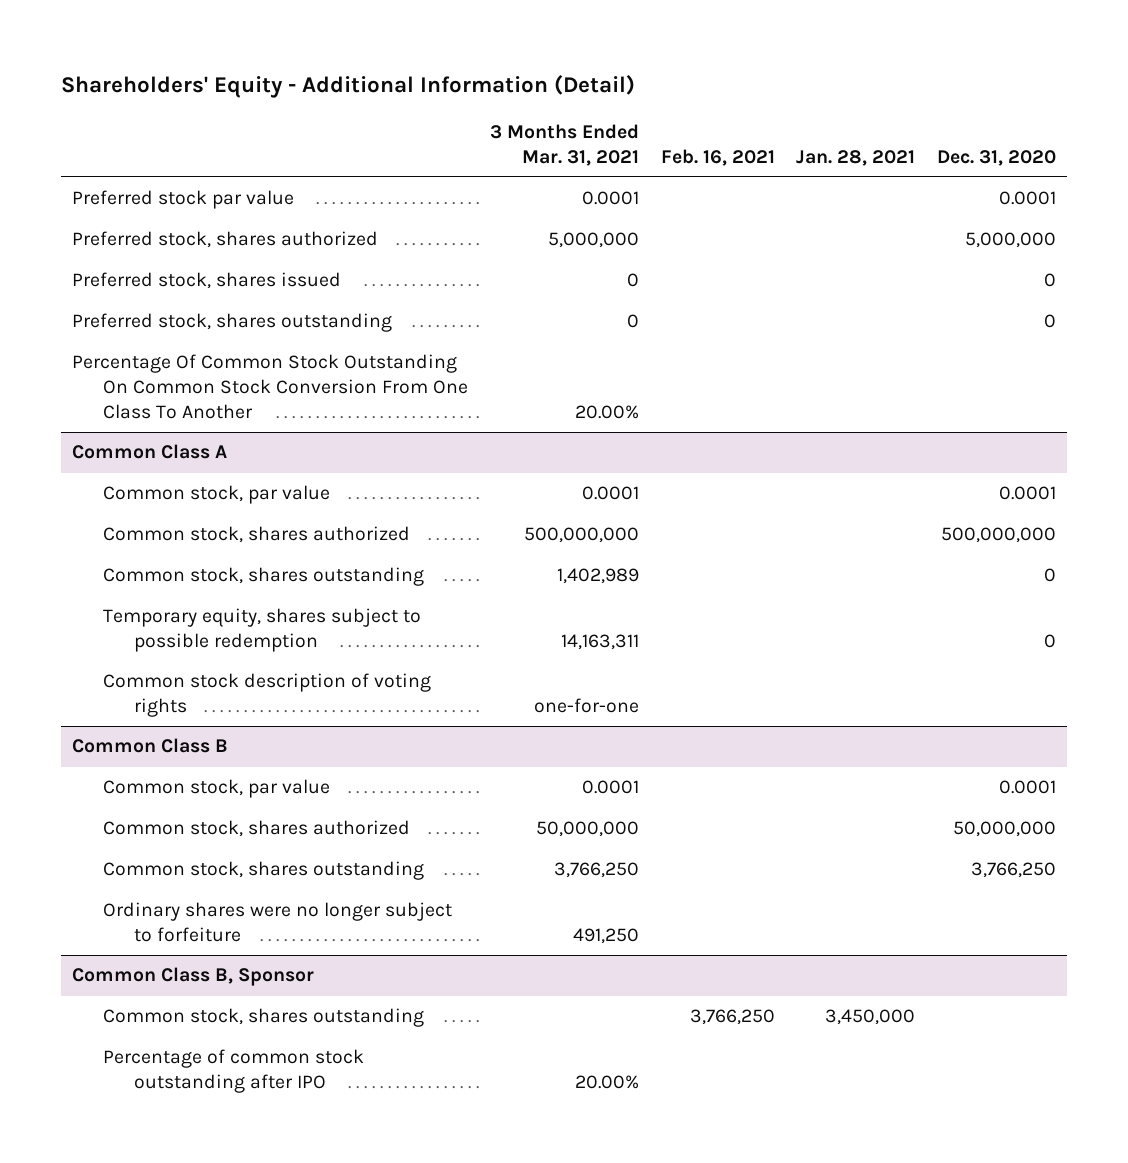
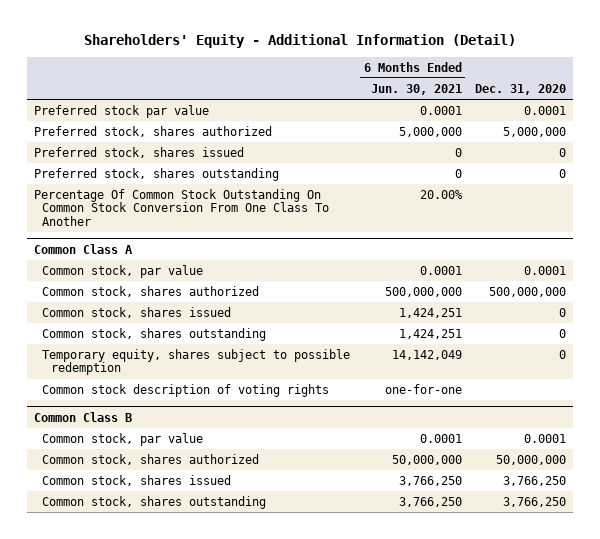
- | 3 Months Ended Mar. 31, 2021 | Feb. 16, 2021 | Jan. 28, 2021 | Dec. 31, 2020
+ | 6 Months Ended Jun. 30, 2021 | Dec. 31, 2020
@ Common Class A
+ Common stock, shares issued | 1,424,251 | 0
@ Common Class B
+ Common stock, shares issued | 3,766,250 | 3,766,250
- Ordinary shares were no longer subject to forfeiture | 491,250 | | |
- Common Class B, Sponsor
- Common stock, shares outstanding | | 3,766,250 | 3,450,000 |
- Percentage of common stock outstanding after IPO | 20.00% | | |

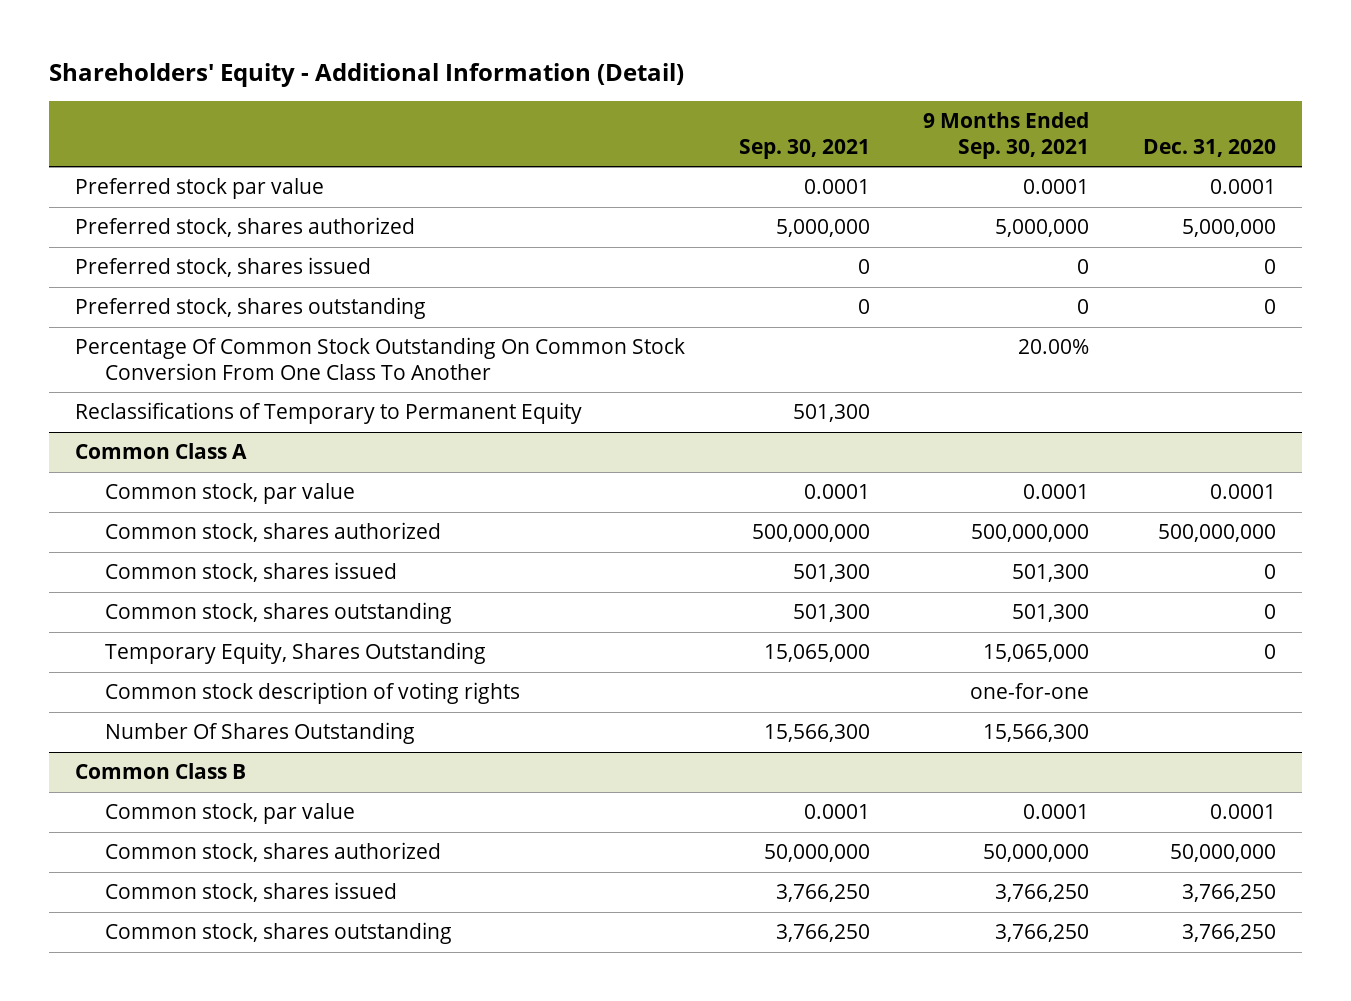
- | 6 Months Ended Jun. 30, 2021 | Dec. 31, 2020
+ | Sep. 30, 2021 | 9 Months Ended Sep. 30, 2021 | Dec. 31, 2020
+ Reclassifications of Temporary to Permanent Equity | 501,300 | |
@ Common Class A
- Temporary equity, shares subject to possible redemption | 14,142,049 | 0
+ Temporary Equity, Shares Outstanding | 15,065,000 | 15,065,000 | 0
+ Number Of Shares Outstanding | 15,566,300 | 15,566,300 |

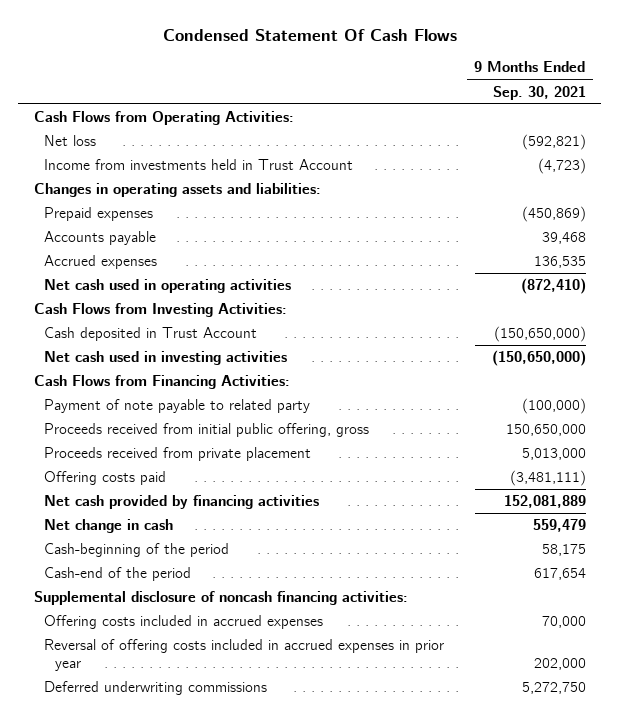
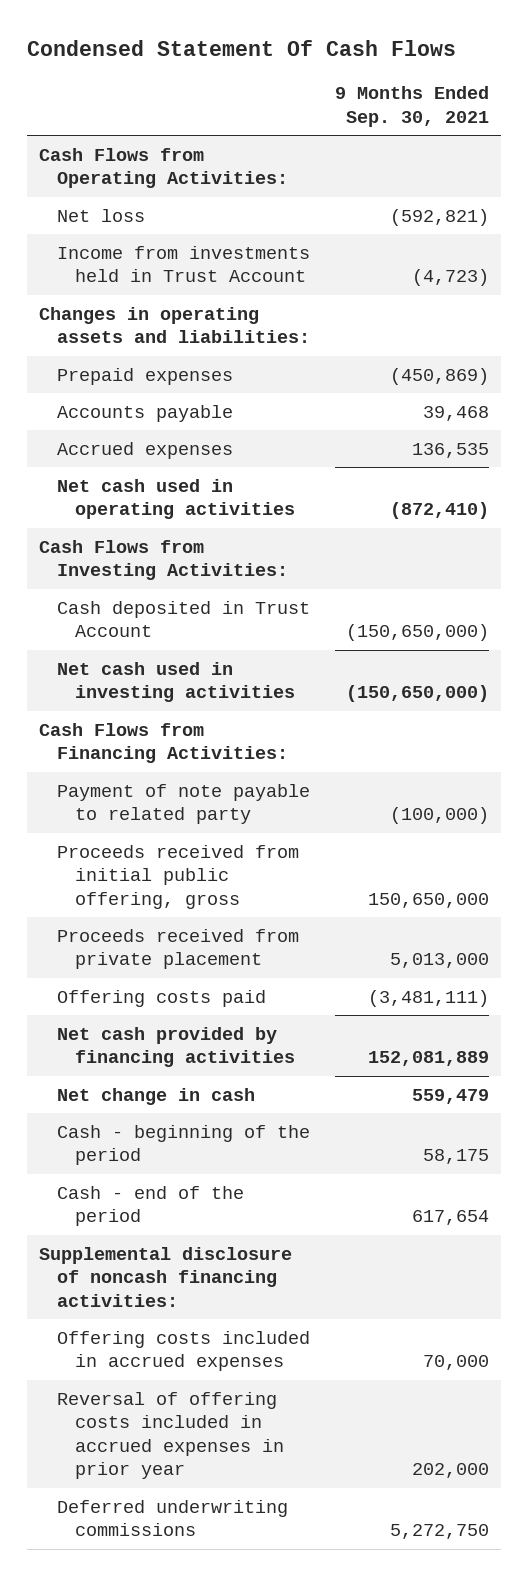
- Cash-beginning of the period | 58,175
- Cash-end of the period | 617,654
+ Cash - beginning of the period | 58,175
+ Cash - end of the period | 617,654

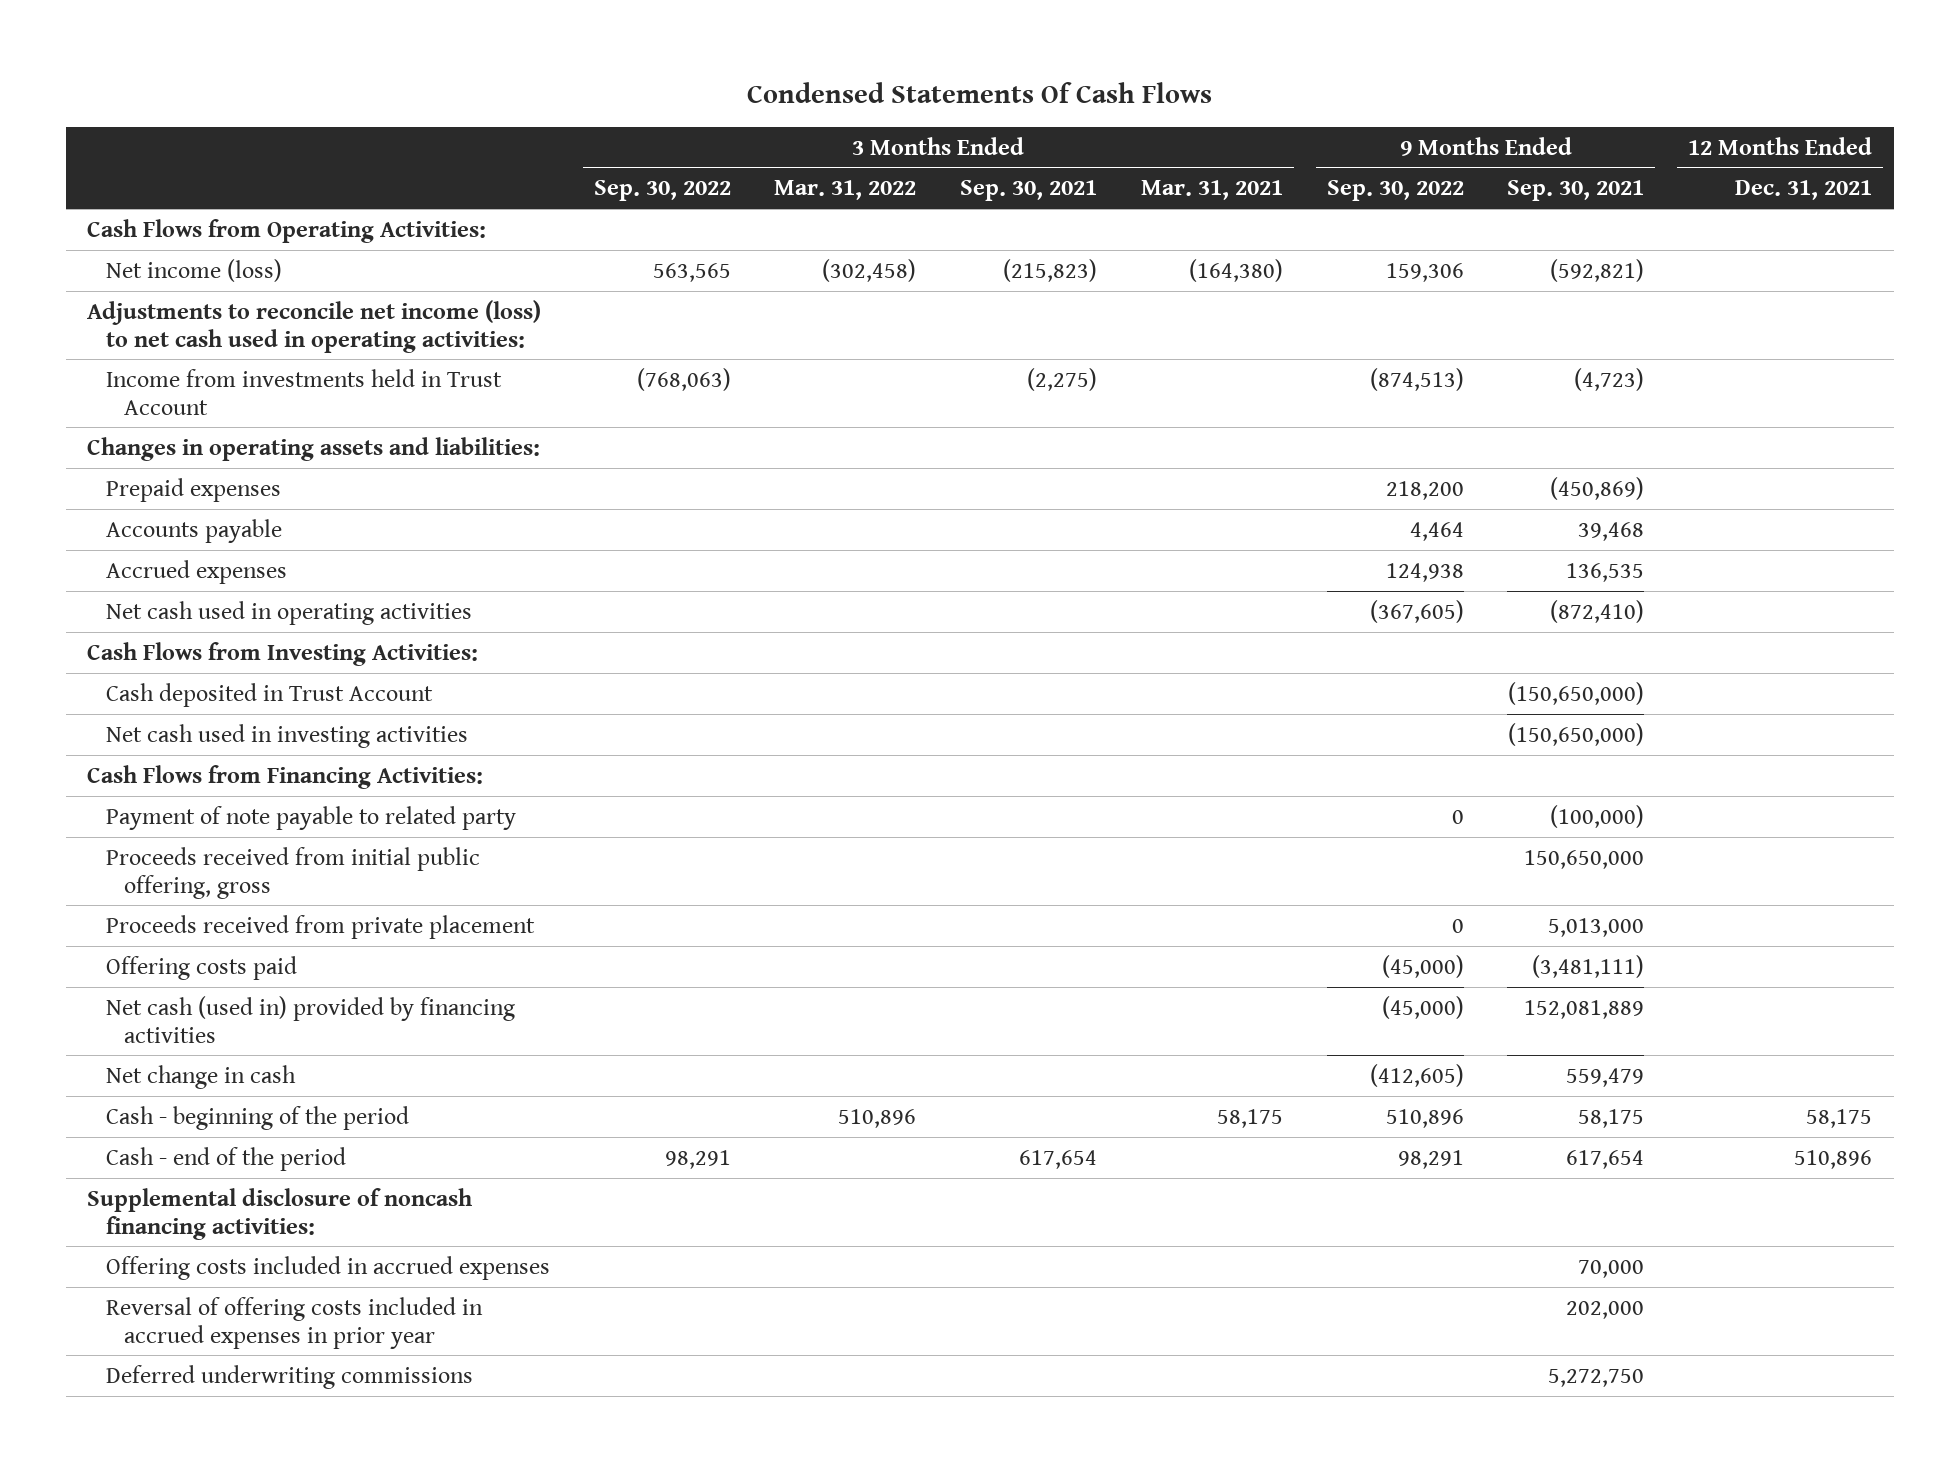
- Condensed Statement Of Cash Flows
+ Condensed Statements Of Cash Flows
- | 9 Months Ended Sep. 30, 2021
+ | 3 Months Ended Sep. 30, 2022 | 3 Months Ended Mar. 31, 2022 | 3 Months Ended Sep. 30, 2021 | 3 Months Ended Mar. 31, 2021 | 9 Months Ended Sep. 30, 2022 | 9 Months Ended Sep. 30, 2021 | 12 Months Ended Dec. 31, 2021
- Net loss | (592,821)
+ Net income (loss) | 563,565 | (302,458) | (215,823) | (164,380) | 159,306 | (592,821) |
+ Adjustments to reconcile net income (loss) to net cash used in operating activities:
- Net cash provided by financing activities | 152,081,889
+ Net cash (used in) provided by financing activities | | | | | (45,000) | 152,081,889 |

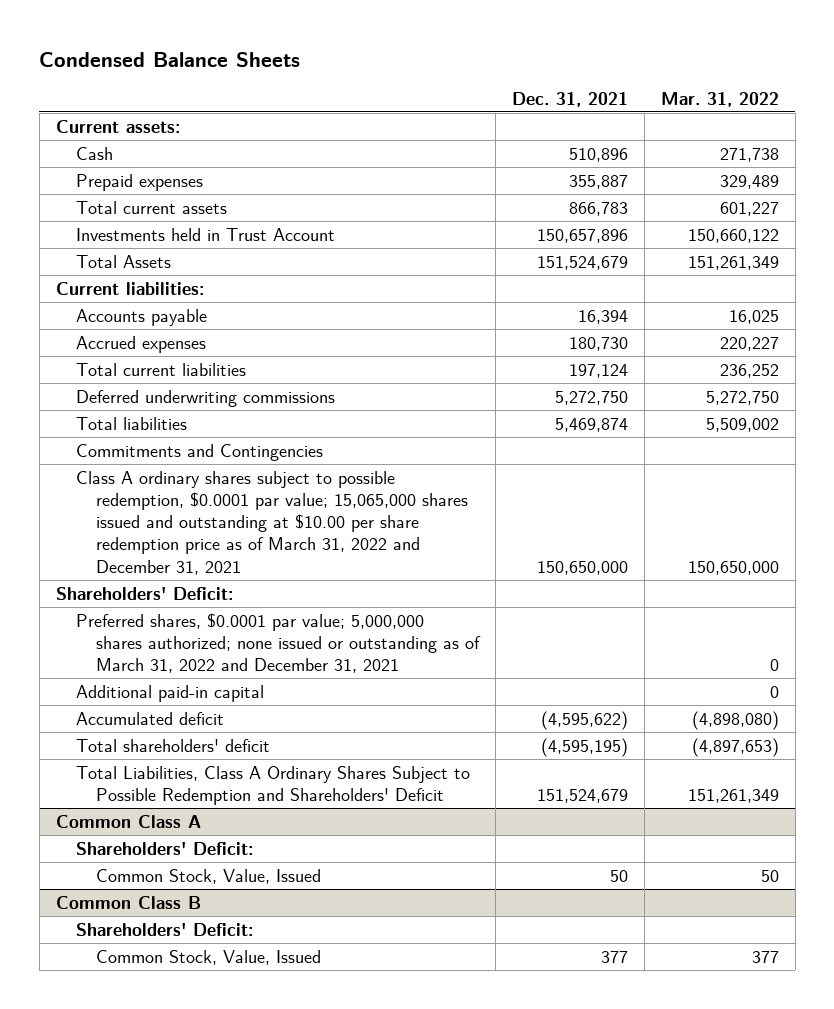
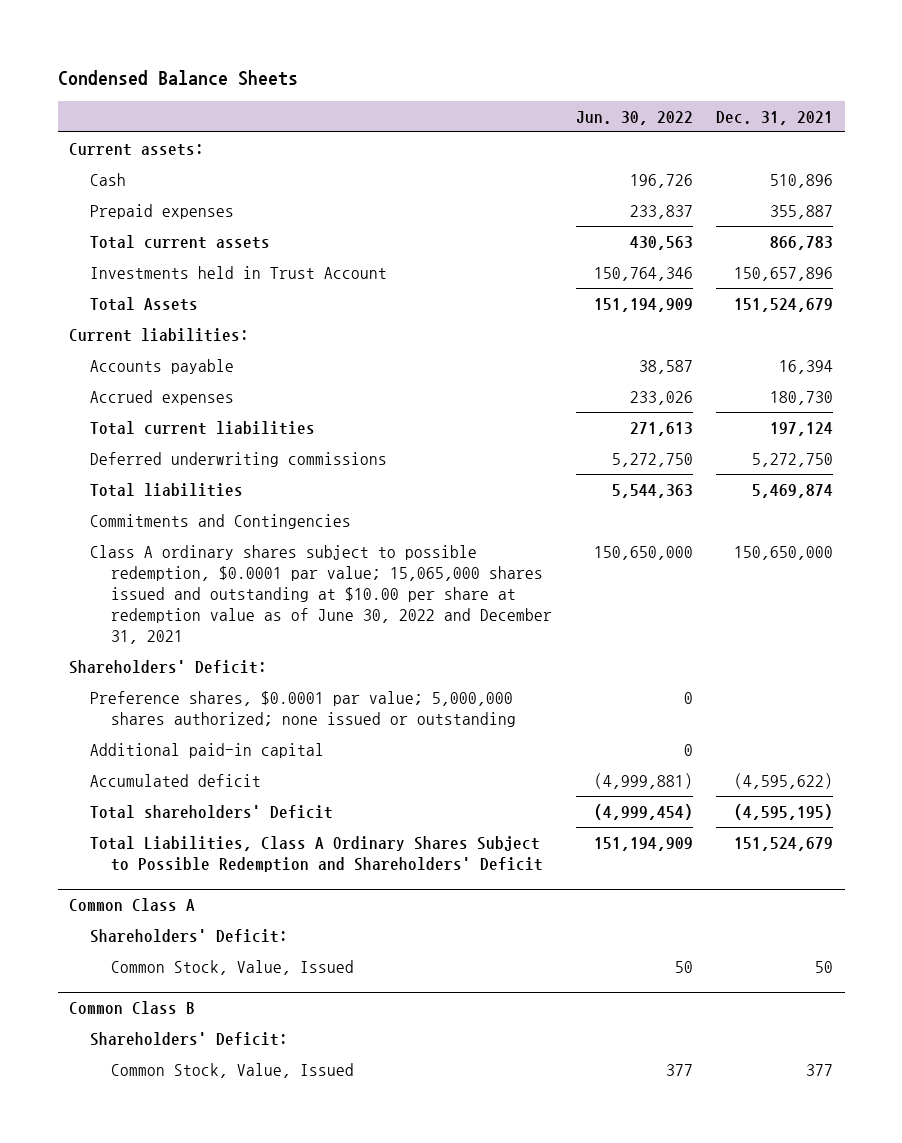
- | Dec. 31, 2021 | Mar. 31, 2022
+ | Jun. 30, 2022 | Dec. 31, 2021
- Class A ordinary shares subject to possible redemption, $0.0001 par value; 15,065,000 shares issued and outstanding at $10.00 per share redemption price as of March 31, 2022 and December 31, 2021 | 150,650,000 | 150,650,000
+ Class A ordinary shares subject to possible redemption, $0.0001 par value; 15,065,000 shares issued and outstanding at $10.00 per share at redemption value as of June 30, 2022 and December 31, 2021 | 150,650,000 | 150,650,000
- Preferred shares, $0.0001 par value; 5,000,000 shares authorized; none issued or outstanding as of March 31, 2022 and December 31, 2021 | | 0
+ Preference shares, $0.0001 par value; 5,000,000 shares authorized; none issued or outstanding | 0 |
- Total shareholders' deficit | (4,595,195) | (4,897,653)
+ Total shareholders' Deficit | (4,999,454) | (4,595,195)

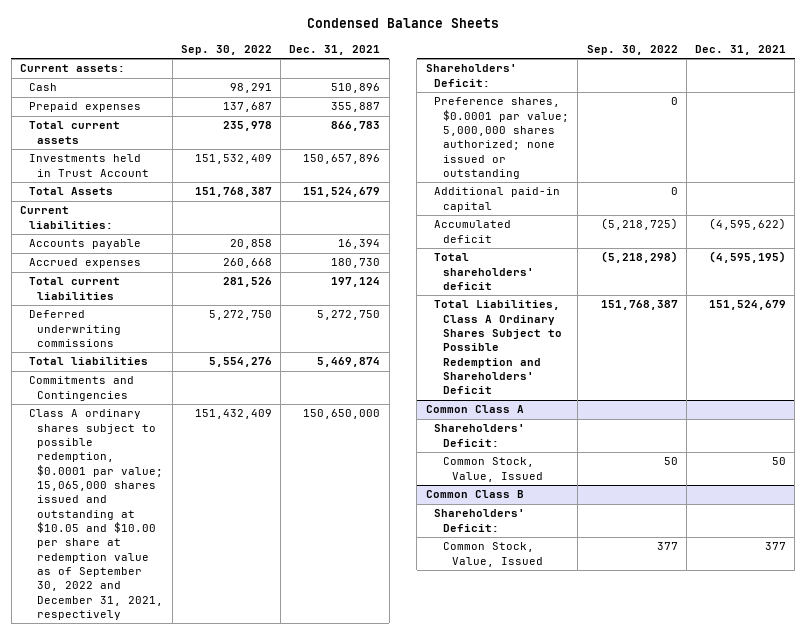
- | Jun. 30, 2022 | Dec. 31, 2021
+ | Sep. 30, 2022 | Dec. 31, 2021
- Class A ordinary shares subject to possible redemption, $0.0001 par value; 15,065,000 shares issued and outstanding at $10.00 per share at redemption value as of June 30, 2022 and December 31, 2021 | 150,650,000 | 150,650,000
+ Class A ordinary shares subject to possible redemption, $0.0001 par value; 15,065,000 shares issued and outstanding at $10.05 and $10.00 per share at redemption value as of September 30, 2022 and December 31, 2021, respectively | 151,432,409 | 150,650,000
- Total shareholders' Deficit | (4,999,454) | (4,595,195)
+ Total shareholders' deficit | (5,218,298) | (4,595,195)

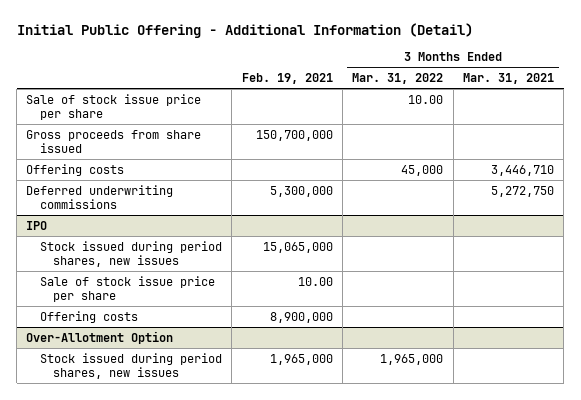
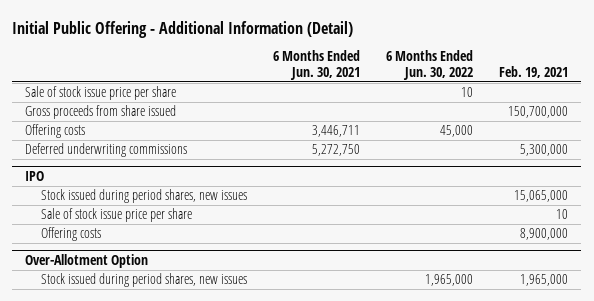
- | Feb. 19, 2021 | 3 Months Ended Mar. 31, 2022 | 3 Months Ended Mar. 31, 2021
+ | 6 Months Ended Jun. 30, 2021 | 6 Months Ended Jun. 30, 2022 | Feb. 19, 2021
@ IPO
- Sale of stock issue price per share | 10.00 | |
+ Sale of stock issue price per share | | | 10

